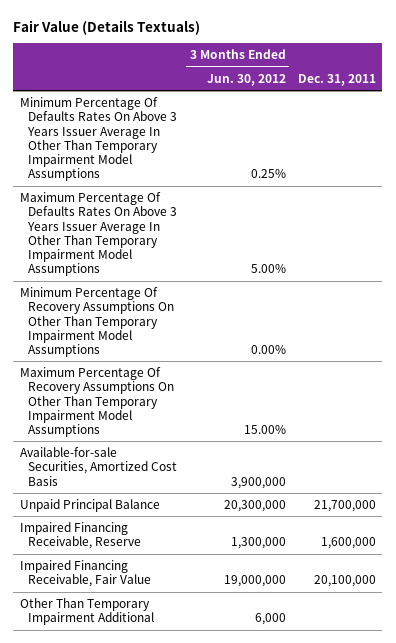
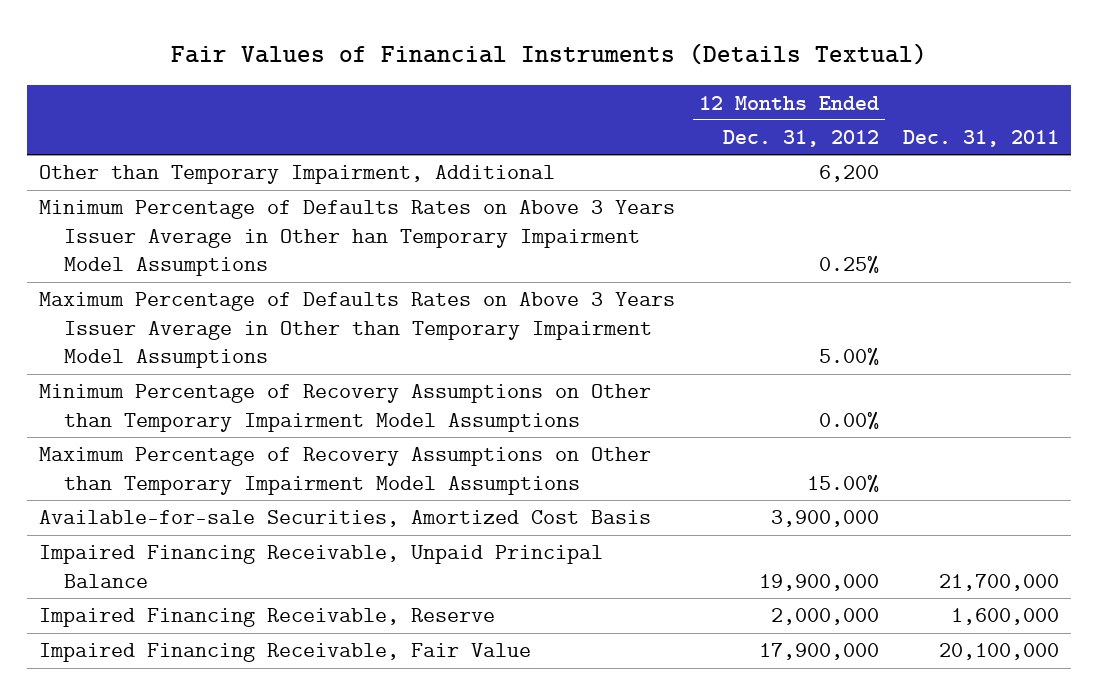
- Fair Value (Details Textuals)
+ Fair Values of Financial Instruments (Details Textual)
- | 3 Months Ended Jun. 30, 2012 | Dec. 31, 2011
+ | 12 Months Ended Dec. 31, 2012 | Dec. 31, 2011
- Minimum Percentage Of Defaults Rates On Above 3 Years Issuer Average In Other Than Temporary Impairment Model Assumptions | 0.25% |
- Maximum Percentage Of Defaults Rates On Above 3 Years Issuer Average In Other Than Temporary Impairment Model Assumptions | 5.00% |
- Minimum Percentage Of Recovery Assumptions On Other Than Temporary Impairment Model Assumptions | 0.00% |
- Maximum Percentage Of Recovery Assumptions On Other Than Temporary Impairment Model Assumptions | 15.00% |
+ Other than Temporary Impairment, Additional | 6,200 |
+ Minimum Percentage of Defaults Rates on Above 3 Years Issuer Average in Other han Temporary Impairment Model Assumptions | 0.25% |
+ Maximum Percentage of Defaults Rates on Above 3 Years Issuer Average in Other than Temporary Impairment Model Assumptions | 5.00% |
+ Minimum Percentage of Recovery Assumptions on Other than Temporary Impairment Model Assumptions | 0.00% |
+ Maximum Percentage of Recovery Assumptions on Other than Temporary Impairment Model Assumptions | 15.00% |
- Unpaid Principal Balance | 20,300,000 | 21,700,000
+ Impaired Financing Receivable, Unpaid Principal Balance | 19,900,000 | 21,700,000
- Other Than Temporary Impairment Additional | 6,000 |

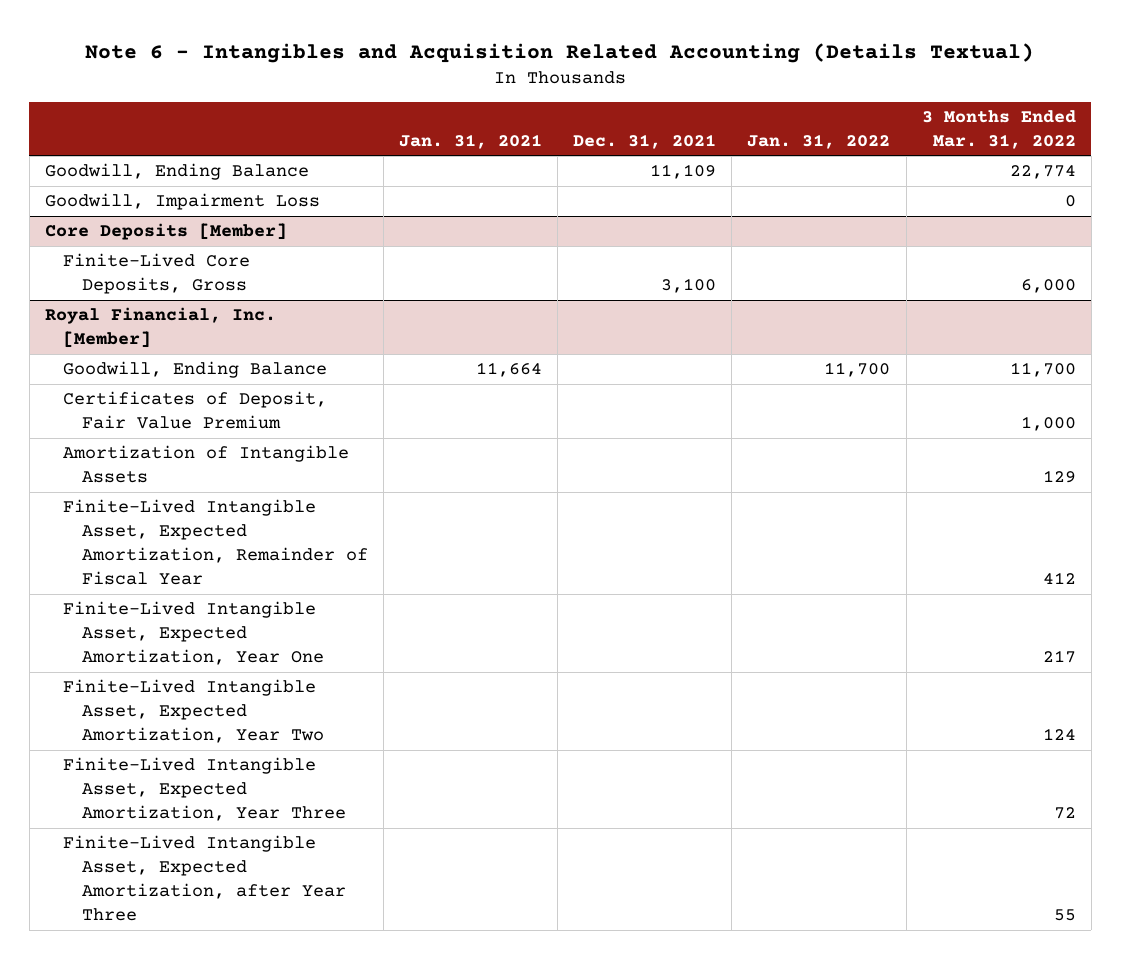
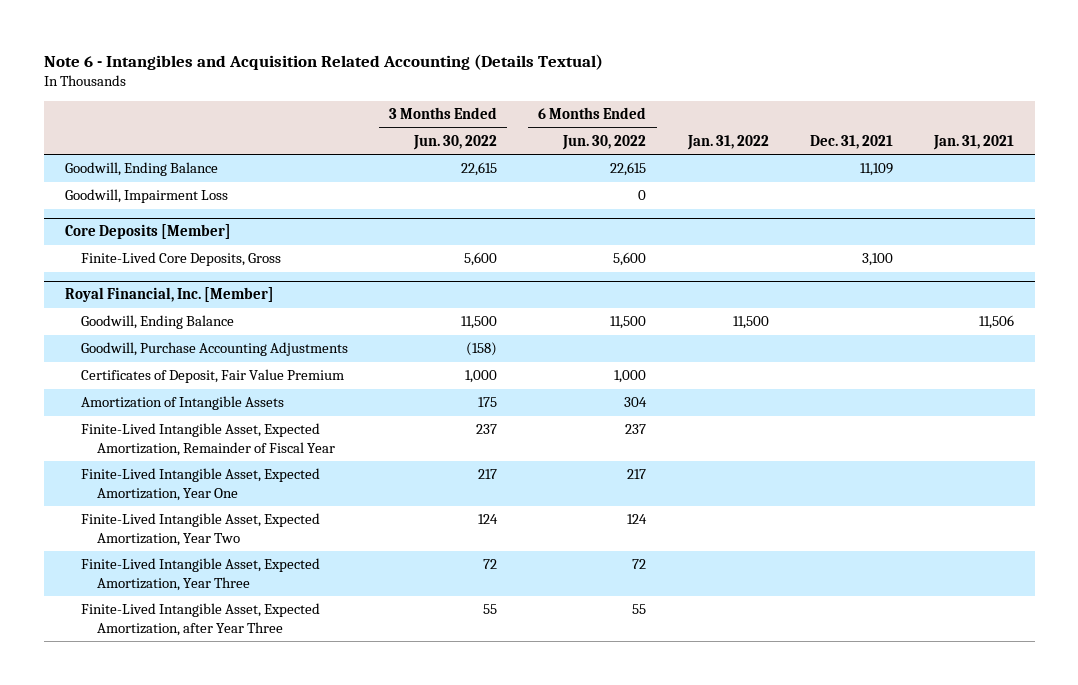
- | Jan. 31, 2021 | Dec. 31, 2021 | Jan. 31, 2022 | 3 Months Ended Mar. 31, 2022
+ | 3 Months Ended Jun. 30, 2022 | 6 Months Ended Jun. 30, 2022 | Jan. 31, 2022 | Dec. 31, 2021 | Jan. 31, 2021
@ Royal Financial, Inc. [Member]
- Goodwill, Ending Balance | 11,664 | | 11,700 | 11,700
+ Goodwill, Ending Balance | 11,500 | 11,500 | 11,500 | | 11,506
+ Goodwill, Purchase Accounting Adjustments | (158) | | | |

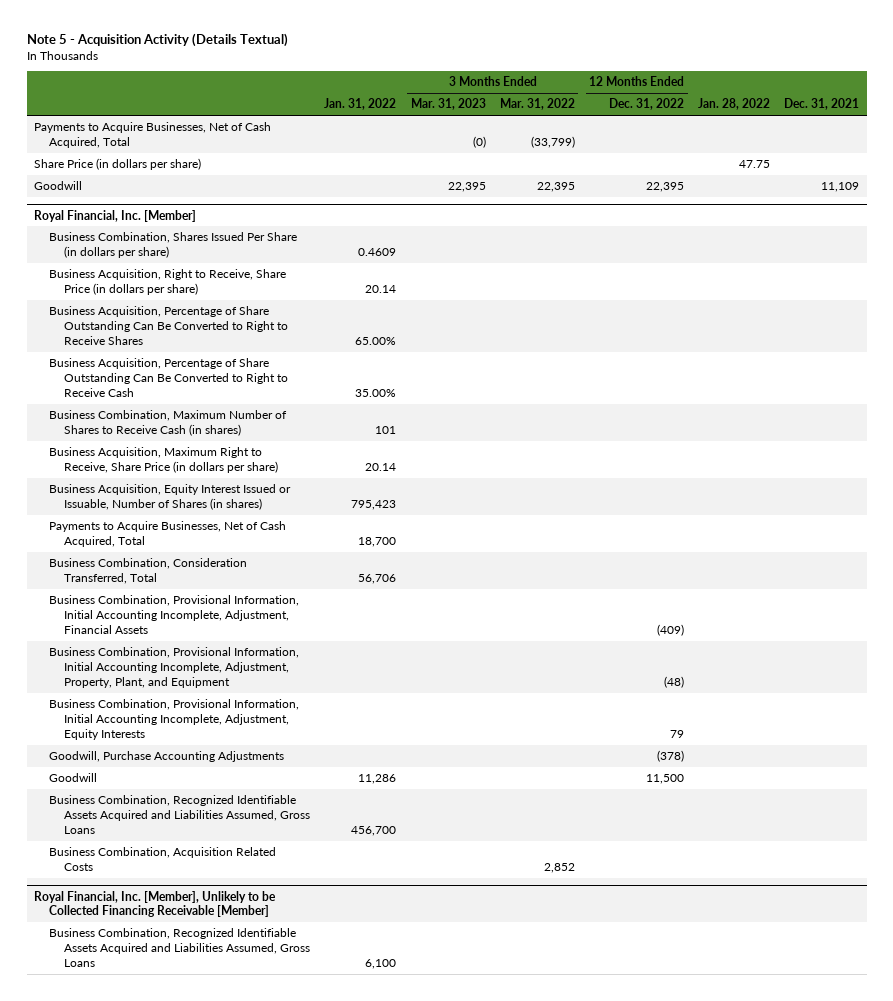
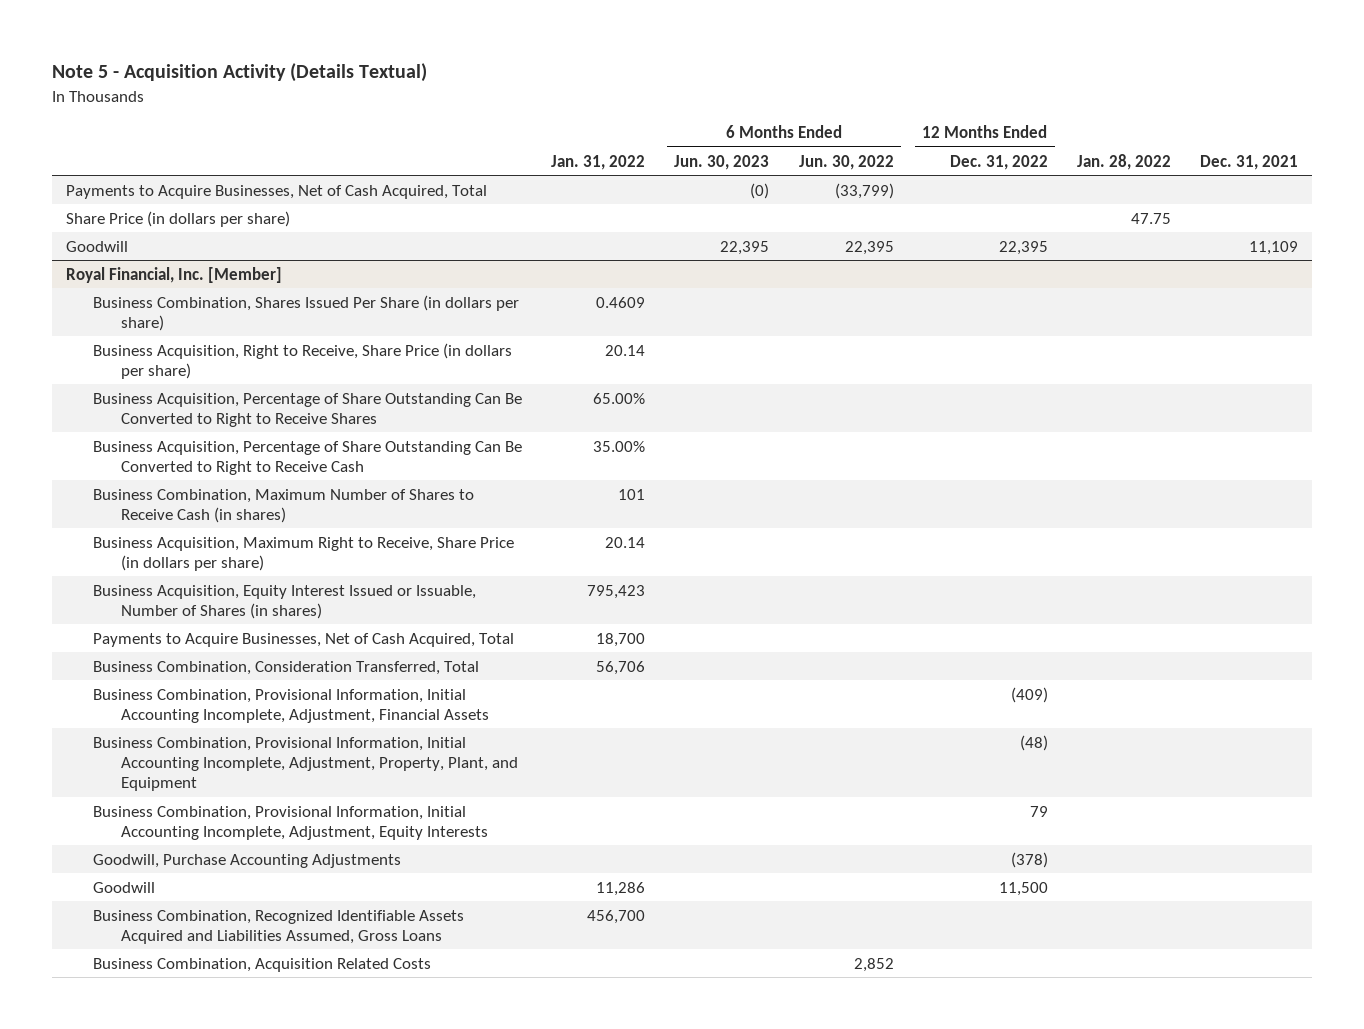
- | Jan. 31, 2022 | 3 Months Ended Mar. 31, 2023 | 3 Months Ended Mar. 31, 2022 | 12 Months Ended Dec. 31, 2022 | Jan. 28, 2022 | Dec. 31, 2021
+ | Jan. 31, 2022 | 6 Months Ended Jun. 30, 2023 | 6 Months Ended Jun. 30, 2022 | 12 Months Ended Dec. 31, 2022 | Jan. 28, 2022 | Dec. 31, 2021
- Royal Financial, Inc. [Member], Unlikely to be Collected Financing Receivable [Member]
- Business Combination, Recognized Identifiable Assets Acquired and Liabilities Assumed, Gross Loans | 6,100 | | | | |

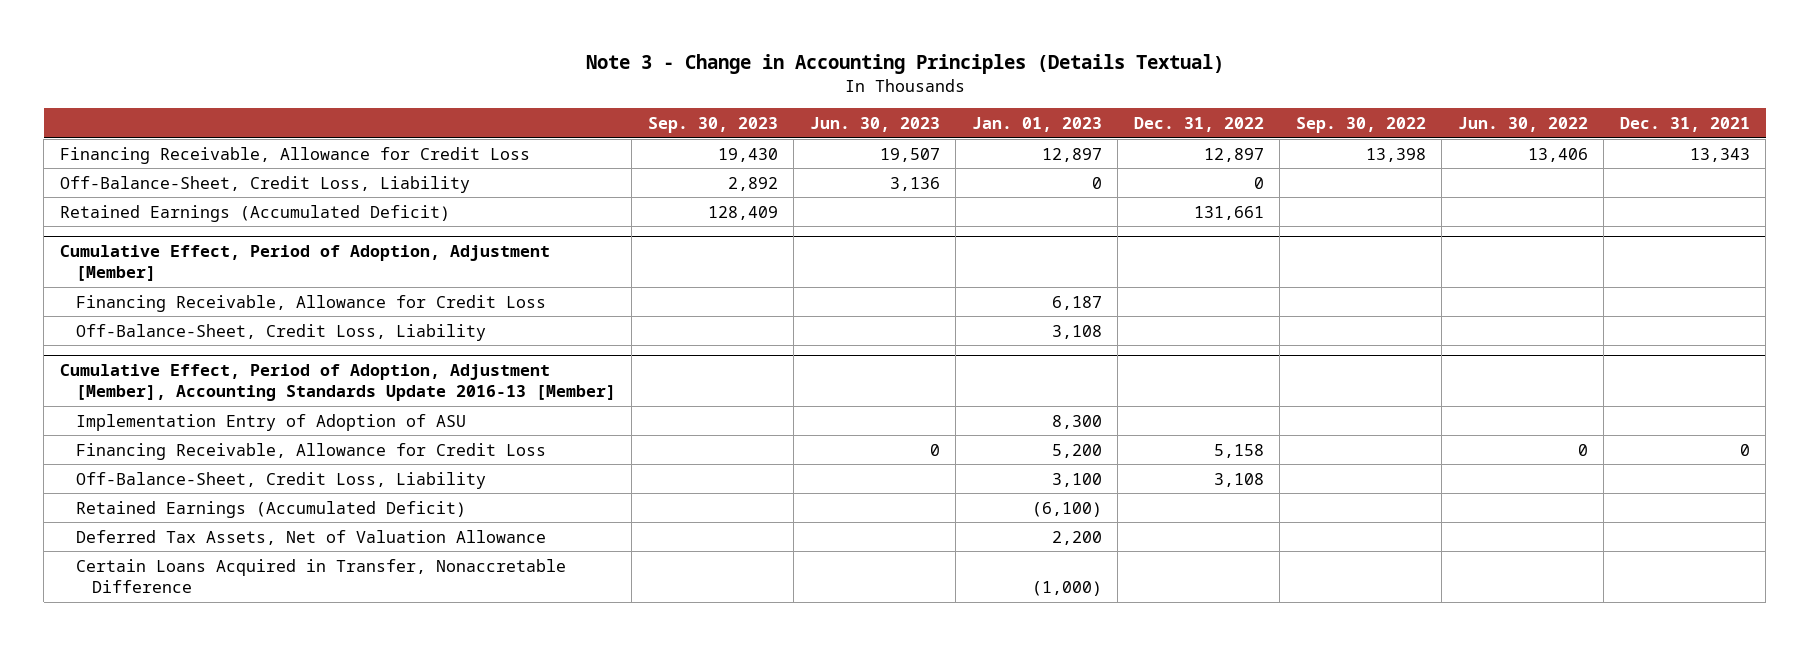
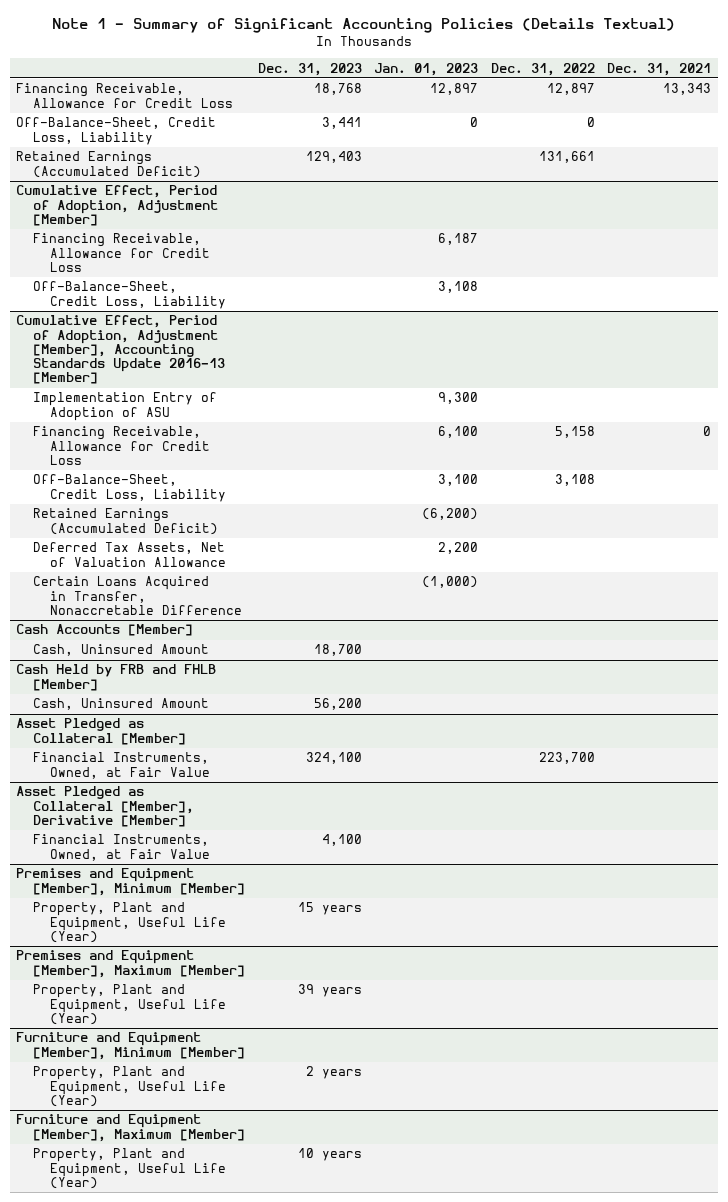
- Note 3 - Change in Accounting Principles (Details Textual)
+ Note 1 - Summary of Significant Accounting Policies (Details Textual)
- | Sep. 30, 2023 | Jun. 30, 2023 | Jan. 01, 2023 | Dec. 31, 2022 | Sep. 30, 2022 | Jun. 30, 2022 | Dec. 31, 2021
+ | Dec. 31, 2023 | Jan. 01, 2023 | Dec. 31, 2022 | Dec. 31, 2021
@ Cumulative Effect, Period of Adoption, Adjustment [Member], Accounting Standards Update 2016-13 [Member]
- Implementation Entry of Adoption of ASU | | | 8,300 | | | |
- Financing Receivable, Allowance for Credit Loss | | 0 | 5,200 | 5,158 | | 0 | 0
+ Implementation Entry of Adoption of ASU | | 9,300 | |
+ Financing Receivable, Allowance for Credit Loss | | 6,100 | 5,158 | 0
- Retained Earnings (Accumulated Deficit) | | | (6,100) | | | |
+ Retained Earnings (Accumulated Deficit) | | (6,200) | |
+ Cash Accounts [Member]
+ Cash, Uninsured Amount | 18,700 | | |
+ Cash Held by FRB and FHLB [Member]
+ Cash, Uninsured Amount | 56,200 | | |
+ Asset Pledged as Collateral [Member]
+ Financial Instruments, Owned, at Fair Value | 324,100 | | 223,700 |
+ Asset Pledged as Collateral [Member], Derivative [Member]
+ Financial Instruments, Owned, at Fair Value | 4,100 | | |
+ Premises and Equipment [Member], Minimum [Member]
+ Property, Plant and Equipment, Useful Life (Year) | 15 years | | |
+ Premises and Equipment [Member], Maximum [Member]
+ Property, Plant and Equipment, Useful Life (Year) | 39 years | | |
+ Furniture and Equipment [Member], Minimum [Member]
+ Property, Plant and Equipment, Useful Life (Year) | 2 years | | |
+ Furniture and Equipment [Member], Maximum [Member]
+ Property, Plant and Equipment, Useful Life (Year) | 10 years | | |

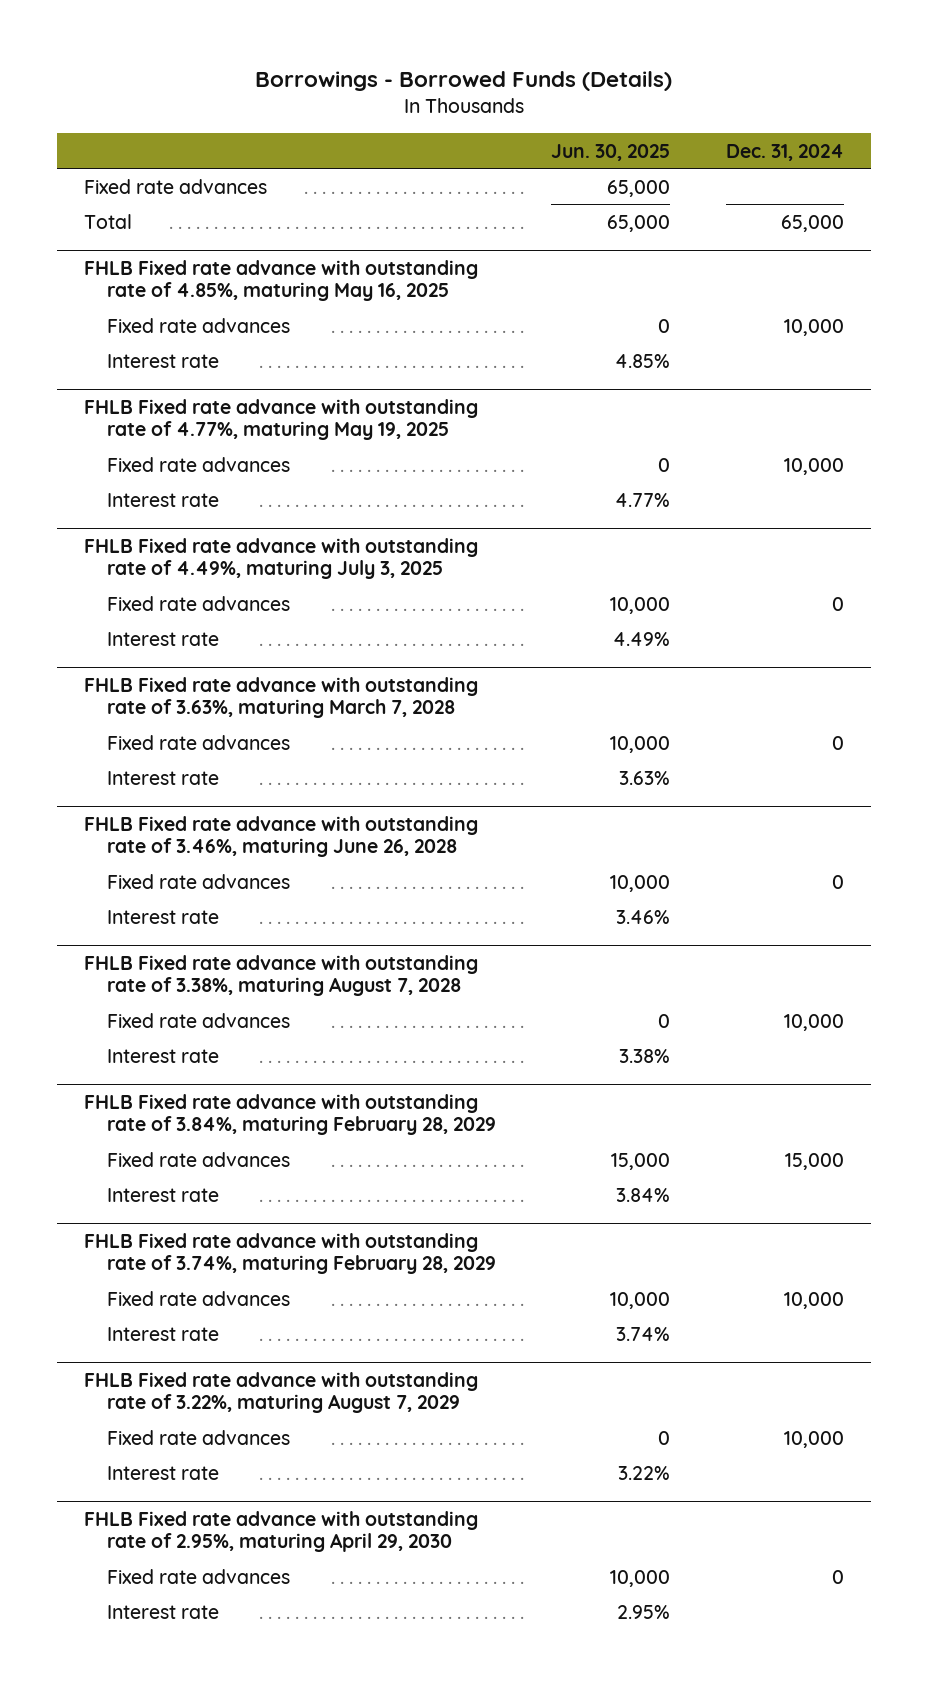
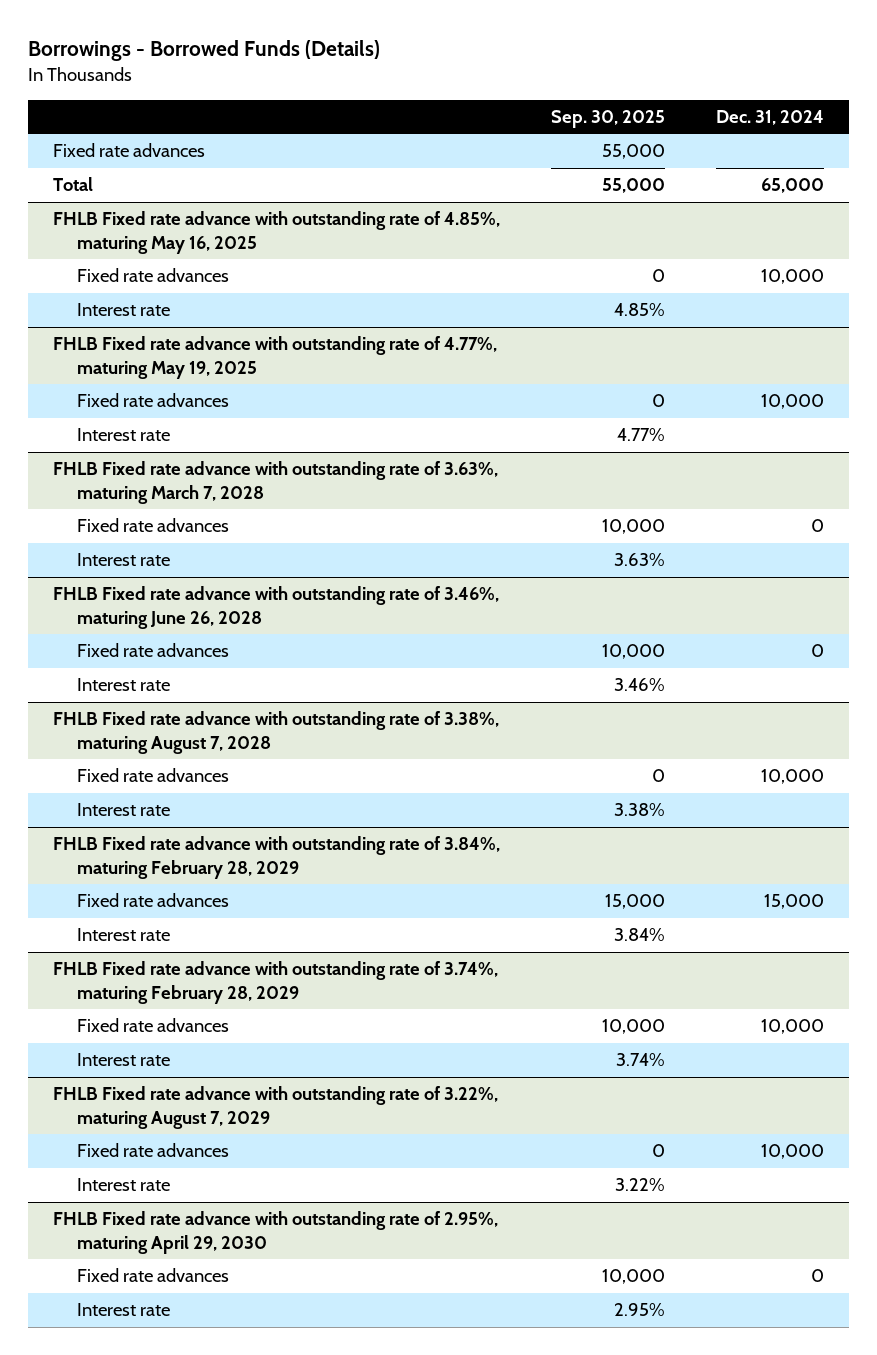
- | Jun. 30, 2025 | Dec. 31, 2024
+ | Sep. 30, 2025 | Dec. 31, 2024
- FHLB Fixed rate advance with outstanding rate of 4.49%, maturing July 3, 2025
- Fixed rate advances | 10,000 | 0
- Interest rate | 4.49% |

